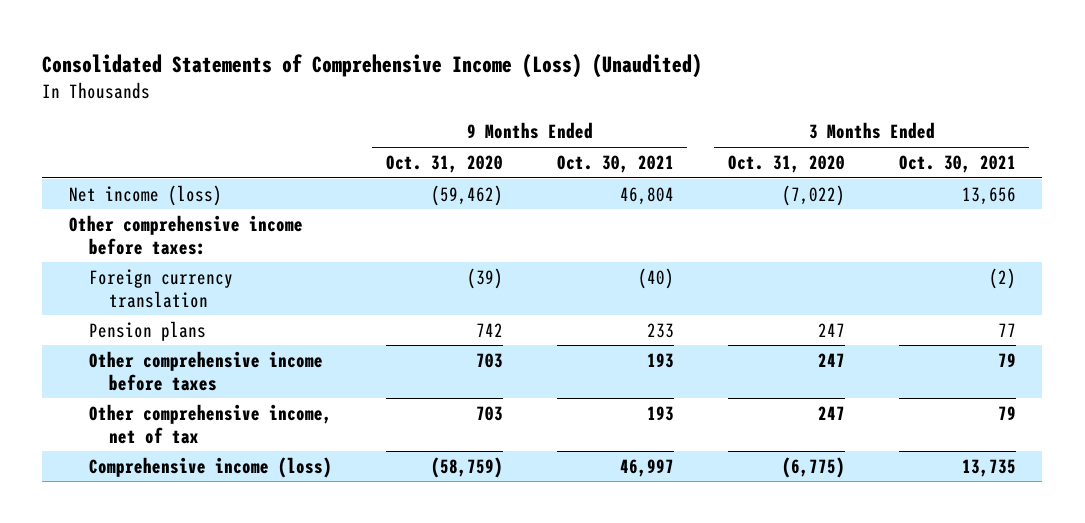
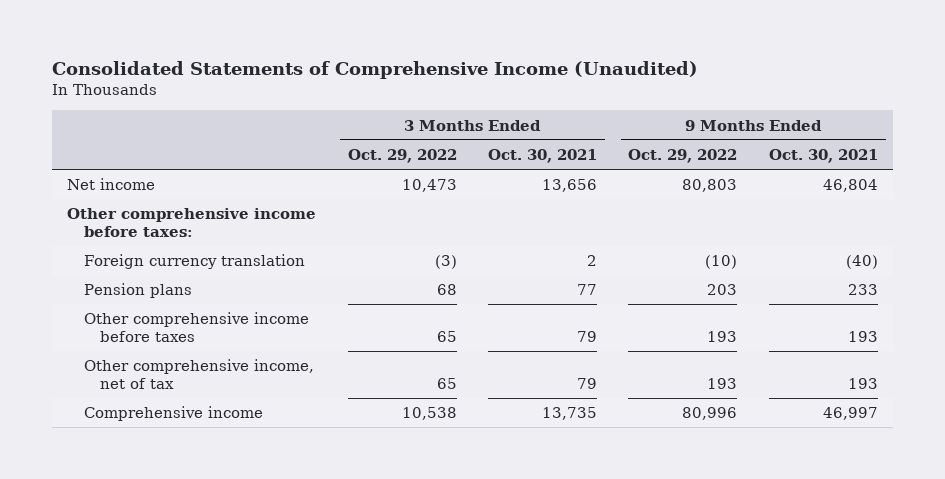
- Consolidated Statements of Comprehensive Income (Loss) (Unaudited)
+ Consolidated Statements of Comprehensive Income (Unaudited)
- | 9 Months Ended Oct. 31, 2020 | 9 Months Ended Oct. 30, 2021 | 3 Months Ended Oct. 31, 2020 | 3 Months Ended Oct. 30, 2021
+ | 3 Months Ended Oct. 29, 2022 | 3 Months Ended Oct. 30, 2021 | 9 Months Ended Oct. 29, 2022 | 9 Months Ended Oct. 30, 2021
- Net income (loss) | (59,462) | 46,804 | (7,022) | 13,656
+ Net income | 10,473 | 13,656 | 80,803 | 46,804
- Foreign currency translation | (39) | (40) | | (2)
+ Foreign currency translation | (3) | 2 | (10) | (40)
- Comprehensive income (loss) | (58,759) | 46,997 | (6,775) | 13,735
+ Comprehensive income | 10,538 | 13,735 | 80,996 | 46,997

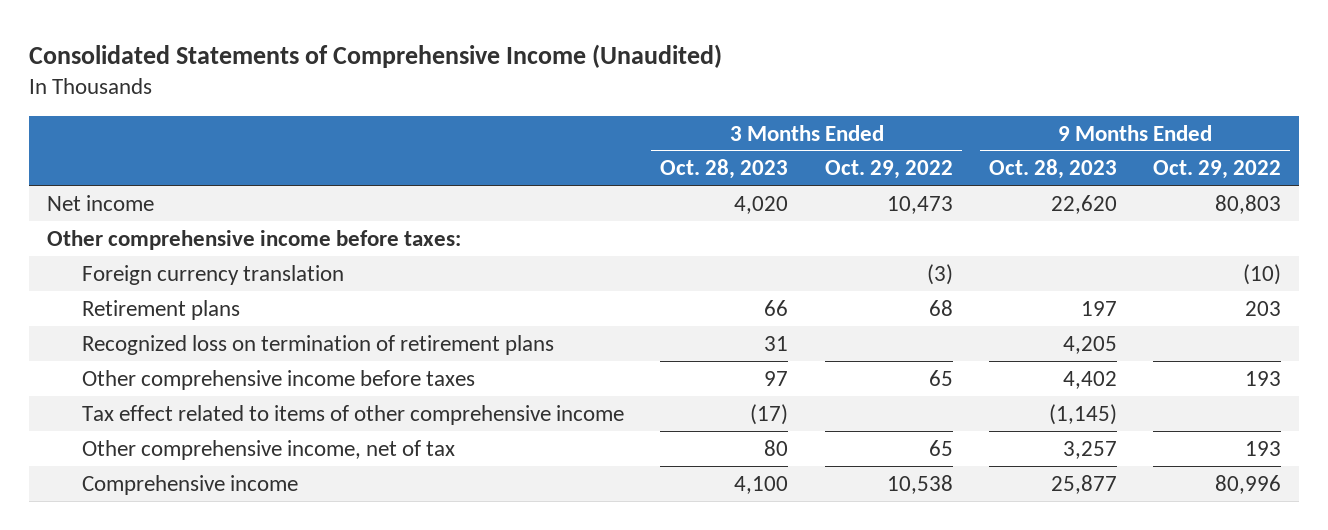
- | 3 Months Ended Oct. 29, 2022 | 3 Months Ended Oct. 30, 2021 | 9 Months Ended Oct. 29, 2022 | 9 Months Ended Oct. 30, 2021
+ | 3 Months Ended Oct. 28, 2023 | 3 Months Ended Oct. 29, 2022 | 9 Months Ended Oct. 28, 2023 | 9 Months Ended Oct. 29, 2022
- Pension plans | 68 | 77 | 203 | 233
+ Retirement plans | 66 | 68 | 197 | 203
+ Recognized loss on termination of retirement plans | 31 | | 4,205 |
+ Tax effect related to items of other comprehensive income | (17) | | (1,145) |

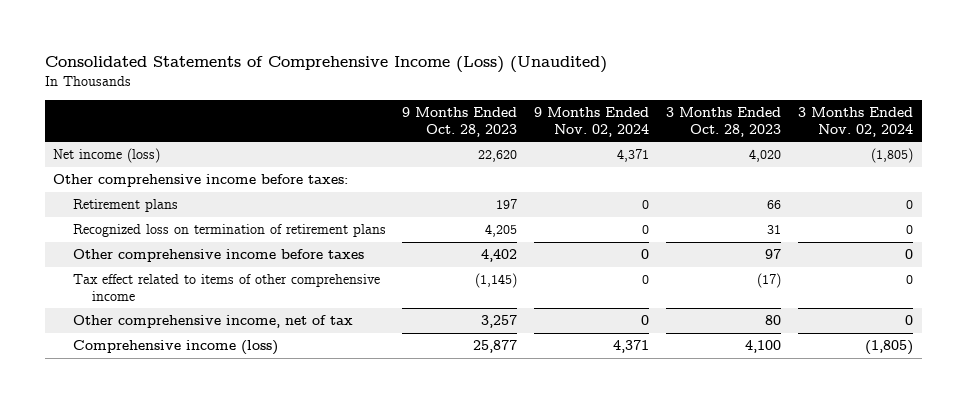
- Consolidated Statements of Comprehensive Income (Unaudited)
+ Consolidated Statements of Comprehensive Income (Loss) (Unaudited)
- | 3 Months Ended Oct. 28, 2023 | 3 Months Ended Oct. 29, 2022 | 9 Months Ended Oct. 28, 2023 | 9 Months Ended Oct. 29, 2022
+ | 9 Months Ended Oct. 28, 2023 | 9 Months Ended Nov. 02, 2024 | 3 Months Ended Oct. 28, 2023 | 3 Months Ended Nov. 02, 2024
- Net income | 4,020 | 10,473 | 22,620 | 80,803
+ Net income (loss) | 22,620 | 4,371 | 4,020 | (1,805)
- Foreign currency translation | | (3) | | (10)
- Comprehensive income | 4,100 | 10,538 | 25,877 | 80,996
+ Comprehensive income (loss) | 25,877 | 4,371 | 4,100 | (1,805)

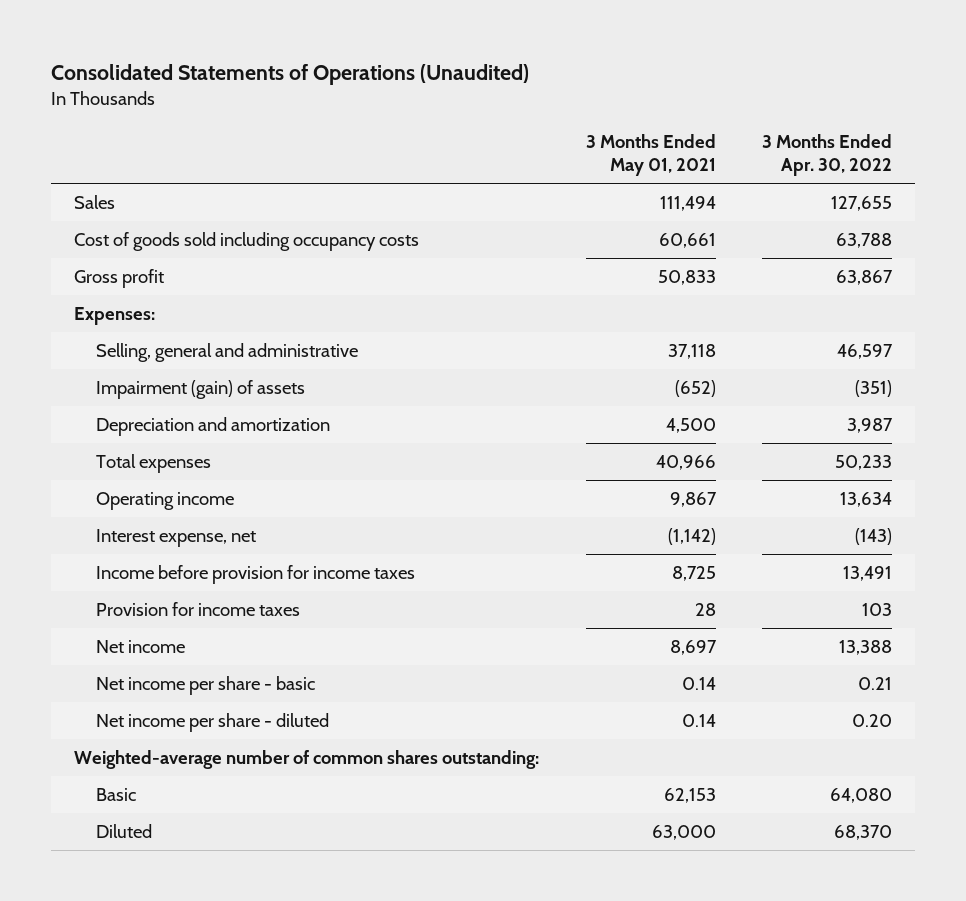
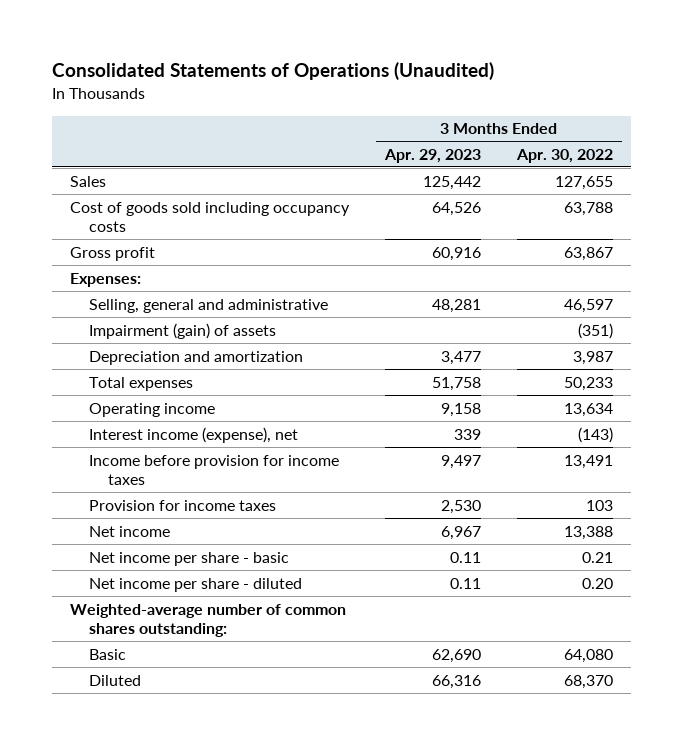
- | 3 Months Ended May 01, 2021 | 3 Months Ended Apr. 30, 2022
+ | 3 Months Ended Apr. 29, 2023 | 3 Months Ended Apr. 30, 2022
- Interest expense, net | (1,142) | (143)
+ Interest income (expense), net | 339 | (143)

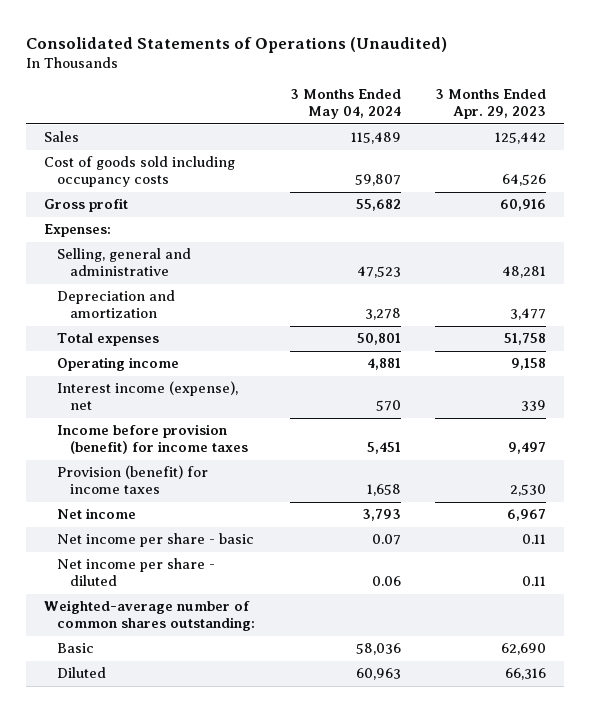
- | 3 Months Ended Apr. 29, 2023 | 3 Months Ended Apr. 30, 2022
+ | 3 Months Ended May 04, 2024 | 3 Months Ended Apr. 29, 2023
- Impairment (gain) of assets | | (351)
- Income before provision for income taxes | 9,497 | 13,491
- Provision for income taxes | 2,530 | 103
+ Income before provision (benefit) for income taxes | 5,451 | 9,497
+ Provision (benefit) for income taxes | 1,658 | 2,530

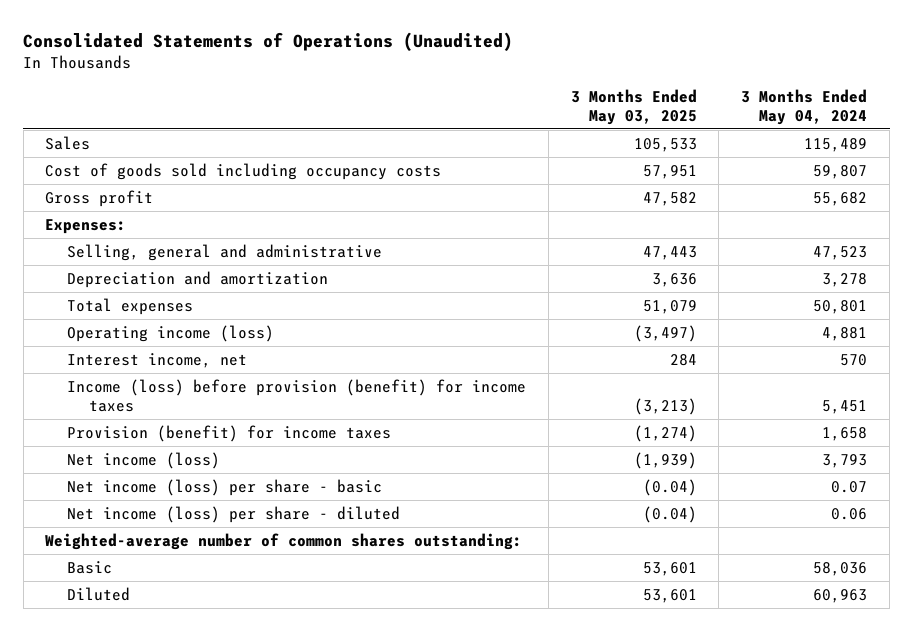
- | 3 Months Ended May 04, 2024 | 3 Months Ended Apr. 29, 2023
+ | 3 Months Ended May 03, 2025 | 3 Months Ended May 04, 2024
- Operating income | 4,881 | 9,158
- Interest income (expense), net | 570 | 339
- Income before provision (benefit) for income taxes | 5,451 | 9,497
+ Operating income (loss) | (3,497) | 4,881
+ Interest income, net | 284 | 570
+ Income (loss) before provision (benefit) for income taxes | (3,213) | 5,451
- Net income | 3,793 | 6,967
- Net income per share - basic | 0.07 | 0.11
- Net income per share - diluted | 0.06 | 0.11
+ Net income (loss) | (1,939) | 3,793
+ Net income (loss) per share - basic | (0.04) | 0.07
+ Net income (loss) per share - diluted | (0.04) | 0.06

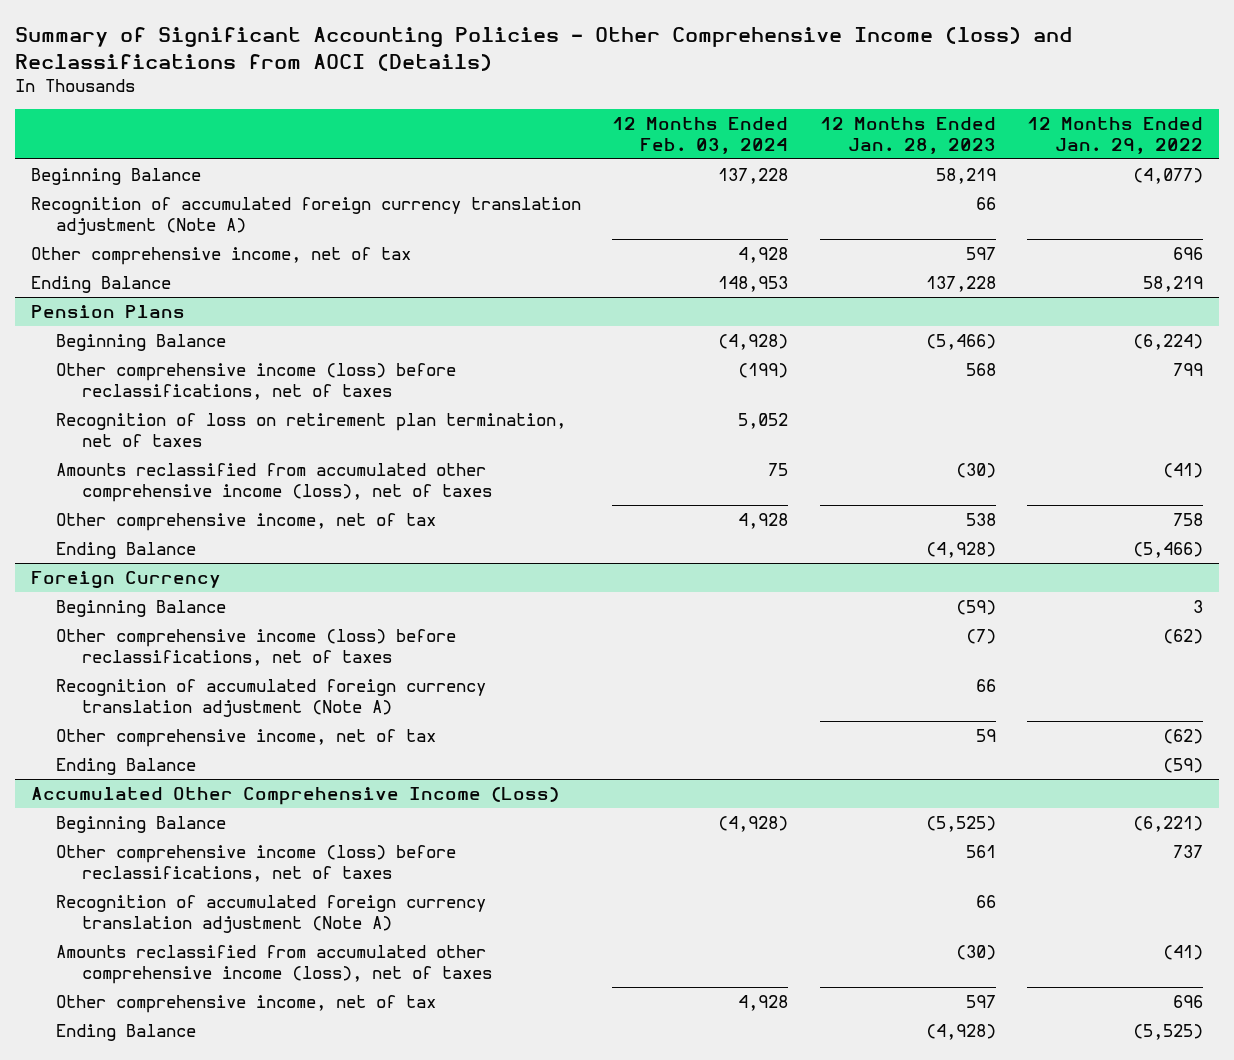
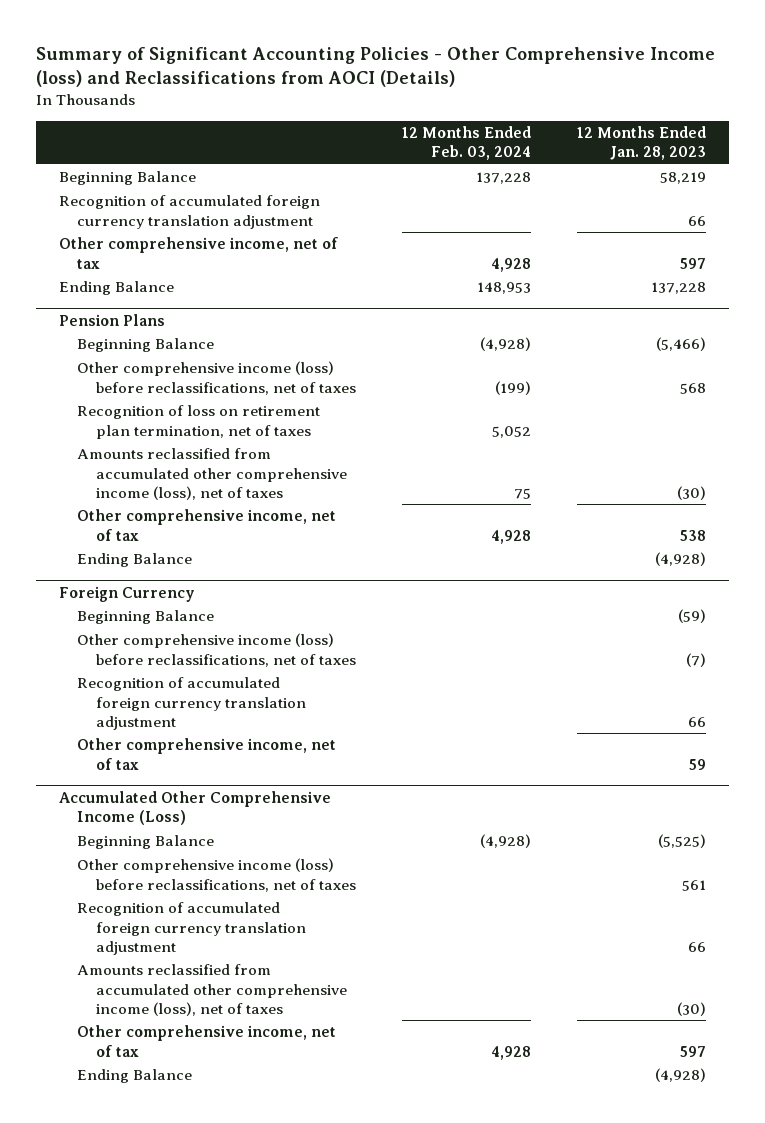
- | 12 Months Ended Feb. 03, 2024 | 12 Months Ended Jan. 28, 2023 | 12 Months Ended Jan. 29, 2022
+ | 12 Months Ended Feb. 03, 2024 | 12 Months Ended Jan. 28, 2023
- Recognition of accumulated foreign currency translation adjustment (Note A) | | 66 |
+ Recognition of accumulated foreign currency translation adjustment | | 66
@ Foreign Currency
- Recognition of accumulated foreign currency translation adjustment (Note A) | | 66 |
+ Recognition of accumulated foreign currency translation adjustment | | 66
- Ending Balance | | | (59)
@ Accumulated Other Comprehensive Income (Loss)
- Recognition of accumulated foreign currency translation adjustment (Note A) | | 66 |
+ Recognition of accumulated foreign currency translation adjustment | | 66

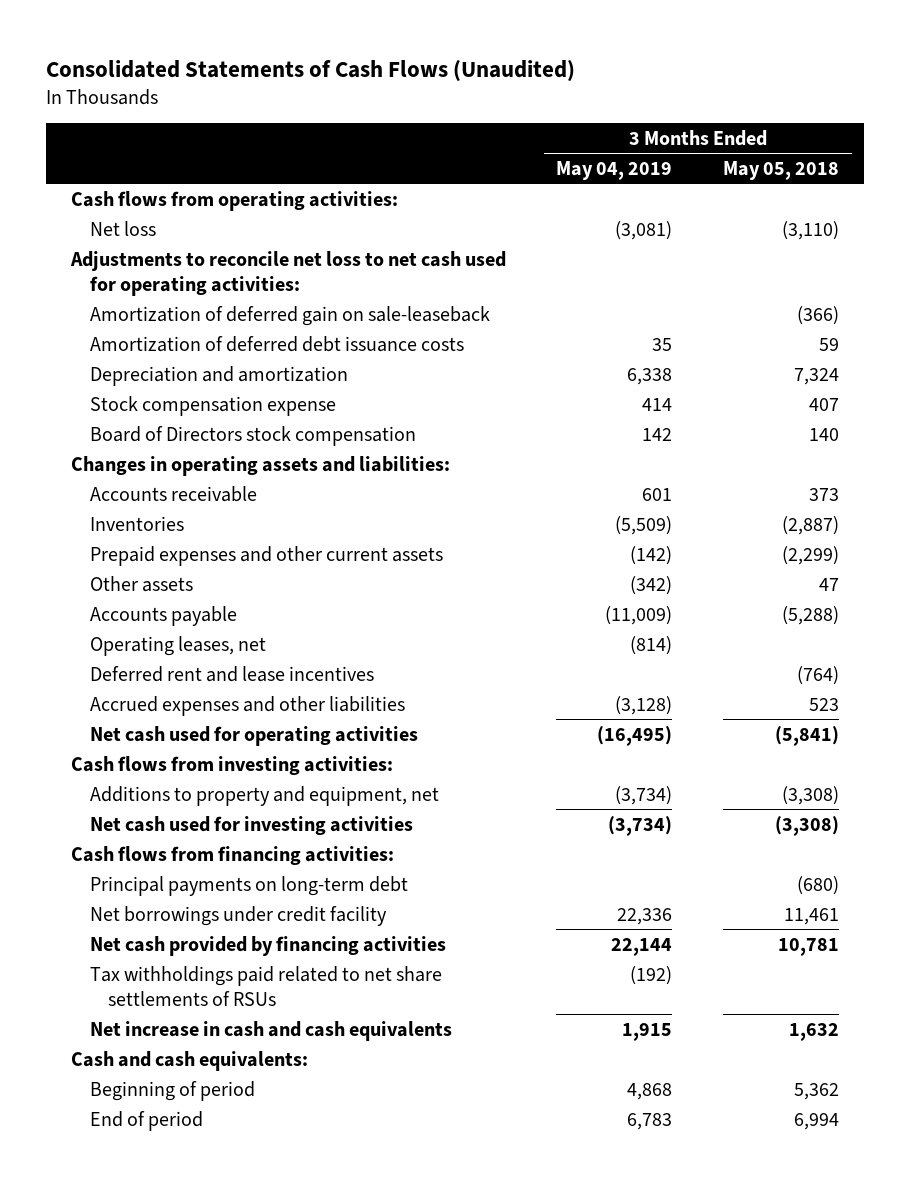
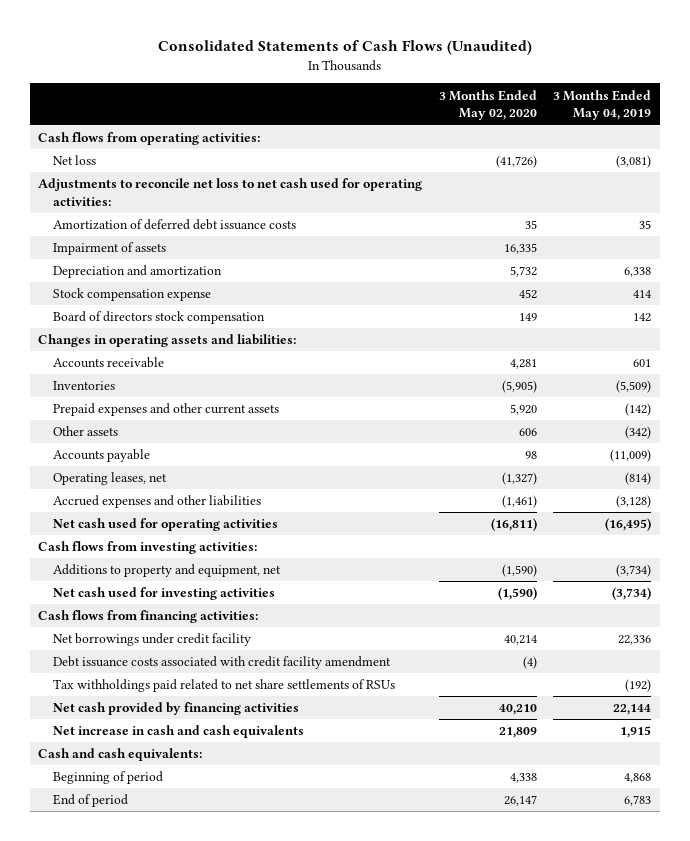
- | 3 Months Ended May 04, 2019 | 3 Months Ended May 05, 2018
+ | 3 Months Ended May 02, 2020 | 3 Months Ended May 04, 2019
- Amortization of deferred gain on sale-leaseback | | (366)
+ Impairment of assets | 16,335 |
- Board of Directors stock compensation | 142 | 140
+ Board of directors stock compensation | 149 | 142
- Deferred rent and lease incentives | | (764)
- Principal payments on long-term debt | | (680)
+ Debt issuance costs associated with credit facility amendment | (4) |
moved down: Net cash provided by financing activities | 40,210 | 22,144

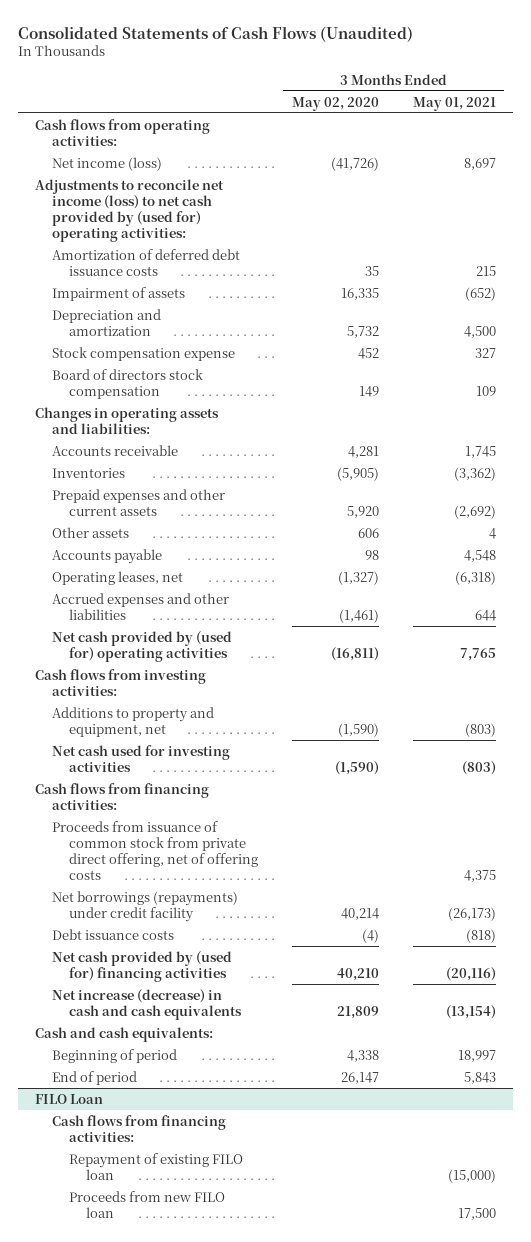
- | 3 Months Ended May 02, 2020 | 3 Months Ended May 04, 2019
+ | 3 Months Ended May 02, 2020 | 3 Months Ended May 01, 2021
- Net loss | (41,726) | (3,081)
- Adjustments to reconcile net loss to net cash used for operating activities:
+ Net income (loss) | (41,726) | 8,697
+ Adjustments to reconcile net income (loss) to net cash provided by (used for) operating activities:
- Net cash used for operating activities | (16,811) | (16,495)
+ Net cash provided by (used for) operating activities | (16,811) | 7,765
- Net borrowings under credit facility | 40,214 | 22,336
- Debt issuance costs associated with credit facility amendment | (4) |
- Tax withholdings paid related to net share settlements of RSUs | | (192)
- Net cash provided by financing activities | 40,210 | 22,144
- Net increase in cash and cash equivalents | 21,809 | 1,915
+ Proceeds from issuance of common stock from private direct offering, net of offering costs | | 4,375
+ Net borrowings (repayments) under credit facility | 40,214 | (26,173)
+ Debt issuance costs | (4) | (818)
+ Net cash provided by (used for) financing activities | 40,210 | (20,116)
+ Net increase (decrease) in cash and cash equivalents | 21,809 | (13,154)
+ FILO Loan
+ Cash flows from financing activities:
+ Repayment of existing FILO loan | | (15,000)
+ Proceeds from new FILO loan | | 17,500

